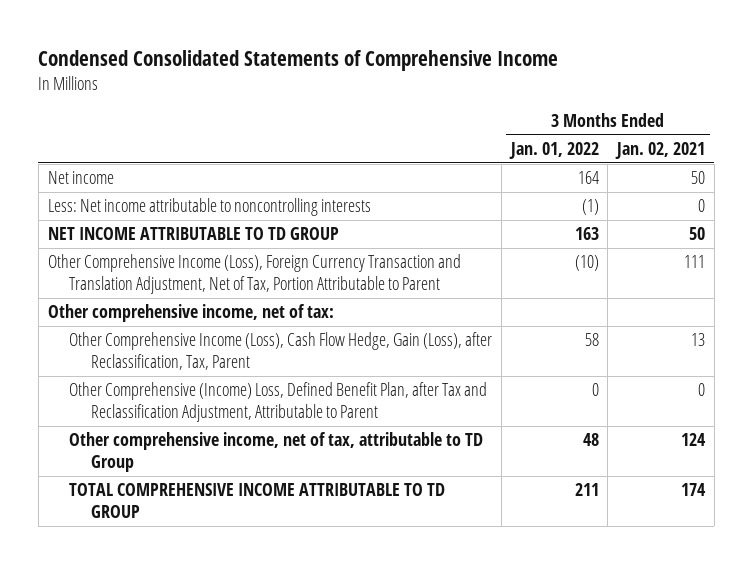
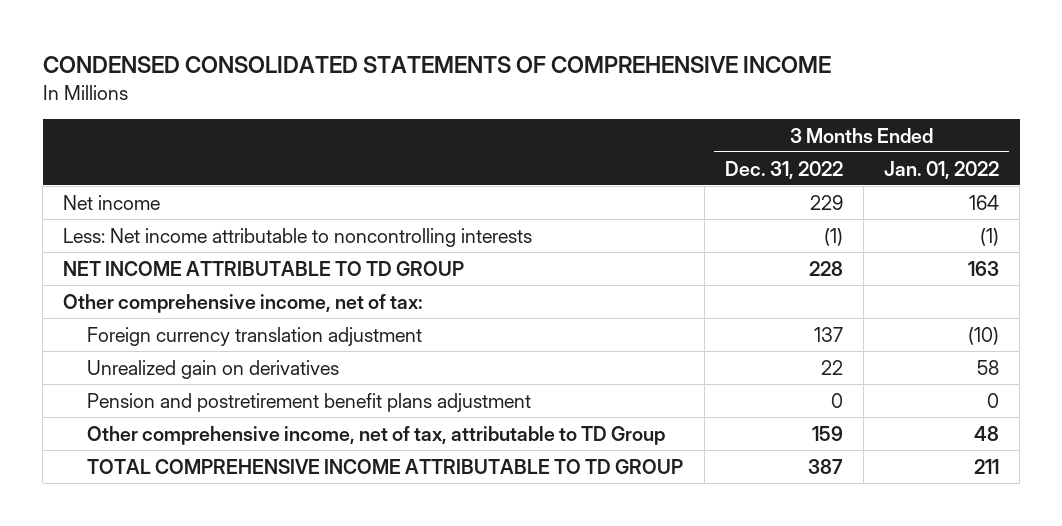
- Condensed Consolidated Statements of Comprehensive Income
+ CONDENSED CONSOLIDATED STATEMENTS OF COMPREHENSIVE INCOME
- | 3 Months Ended Jan. 01, 2022 | 3 Months Ended Jan. 02, 2021
+ | 3 Months Ended Dec. 31, 2022 | 3 Months Ended Jan. 01, 2022
- Other Comprehensive Income (Loss), Foreign Currency Transaction and Translation Adjustment, Net of Tax, Portion Attributable to Parent | (10) | 111
- Other Comprehensive Income (Loss), Cash Flow Hedge, Gain (Loss), after Reclassification, Tax, Parent | 58 | 13
- Other Comprehensive (Income) Loss, Defined Benefit Plan, after Tax and Reclassification Adjustment, Attributable to Parent | 0 | 0
+ Foreign currency translation adjustment | 137 | (10)
+ Unrealized gain on derivatives | 22 | 58
+ Pension and postretirement benefit plans adjustment | 0 | 0

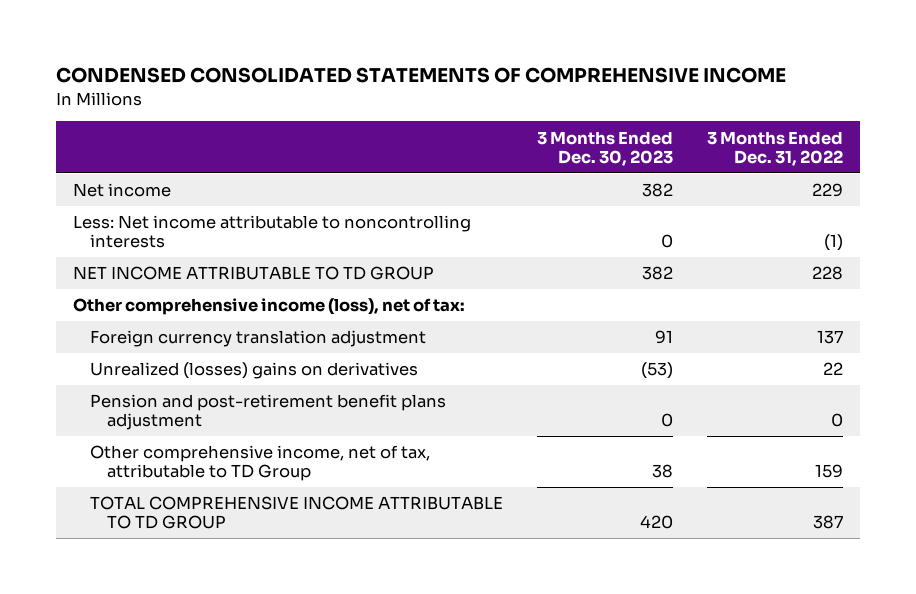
- | 3 Months Ended Dec. 31, 2022 | 3 Months Ended Jan. 01, 2022
+ | 3 Months Ended Dec. 30, 2023 | 3 Months Ended Dec. 31, 2022
- Other comprehensive income, net of tax:
+ Other comprehensive income (loss), net of tax:
- Unrealized gain on derivatives | 22 | 58
- Pension and postretirement benefit plans adjustment | 0 | 0
+ Unrealized (losses) gains on derivatives | (53) | 22
+ Pension and post-retirement benefit plans adjustment | 0 | 0

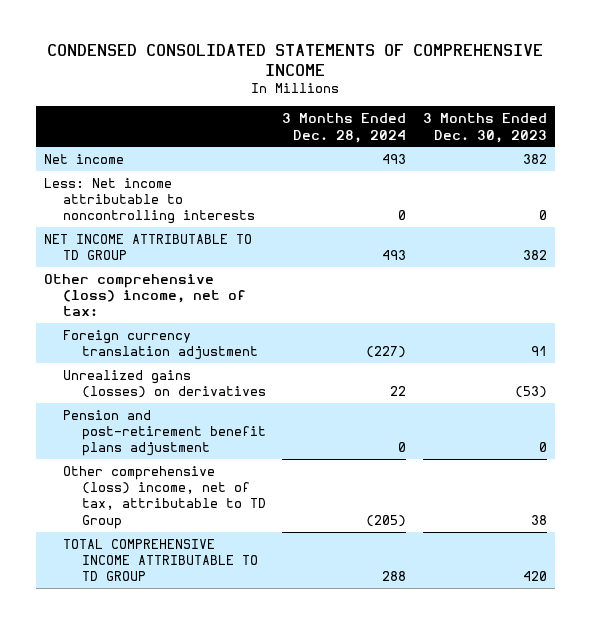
- | 3 Months Ended Dec. 30, 2023 | 3 Months Ended Dec. 31, 2022
+ | 3 Months Ended Dec. 28, 2024 | 3 Months Ended Dec. 30, 2023
- Other comprehensive income (loss), net of tax:
+ Other comprehensive (loss) income, net of tax:
- Unrealized (losses) gains on derivatives | (53) | 22
+ Unrealized gains (losses) on derivatives | 22 | (53)
- Other comprehensive income, net of tax, attributable to TD Group | 38 | 159
+ Other comprehensive (loss) income, net of tax, attributable to TD Group | (205) | 38

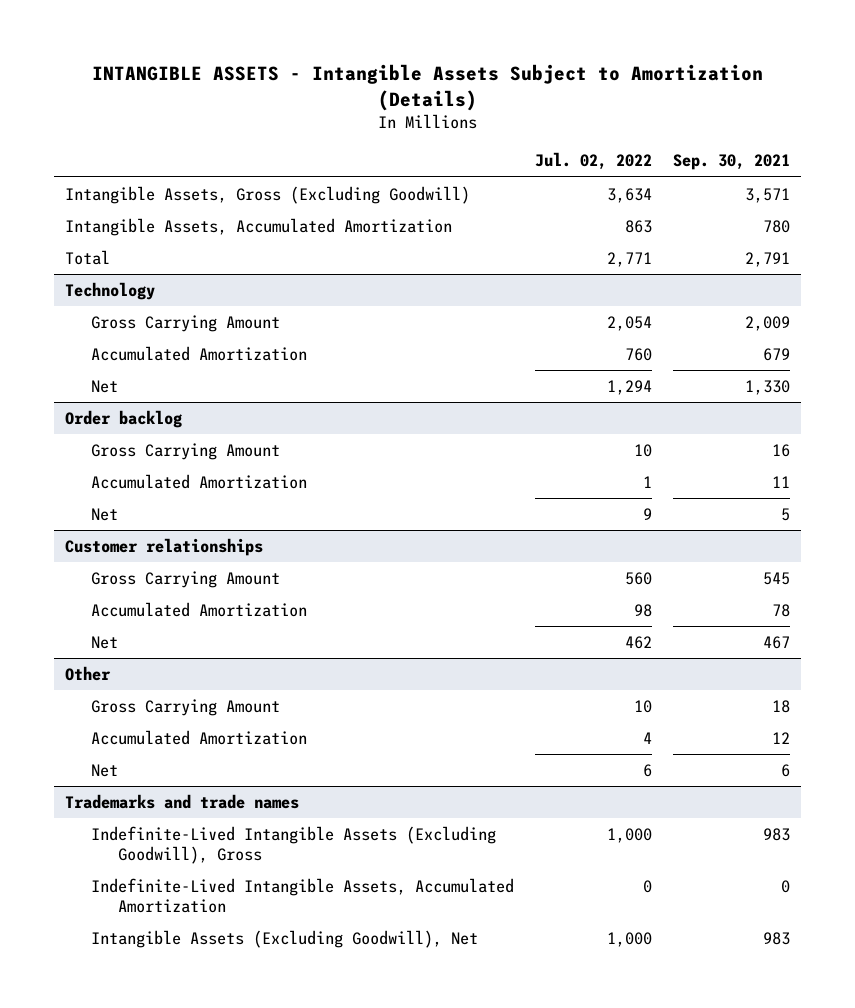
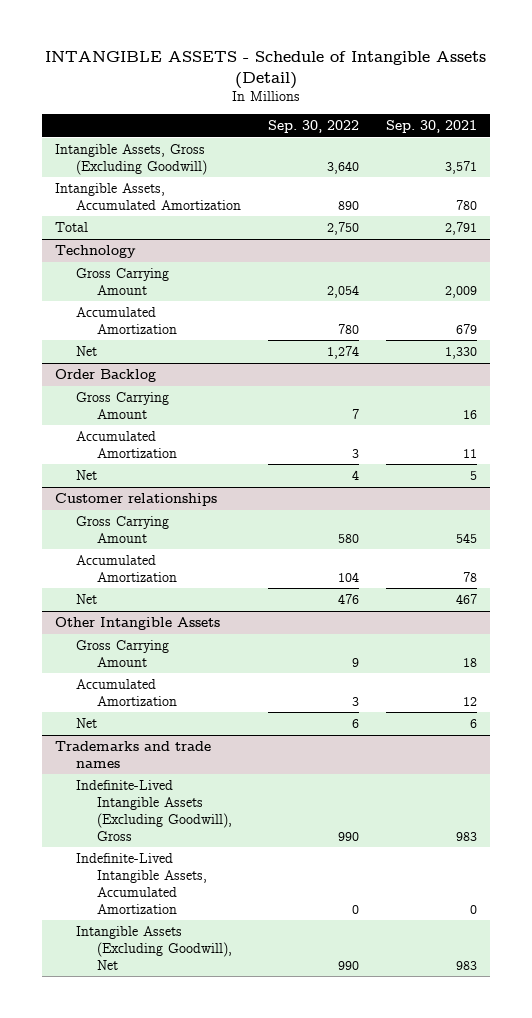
- INTANGIBLE ASSETS - Intangible Assets Subject to Amortization (Details)
+ INTANGIBLE ASSETS - Schedule of Intangible Assets (Detail)
- | Jul. 02, 2022 | Sep. 30, 2021
+ | Sep. 30, 2022 | Sep. 30, 2021
- Order backlog
+ Order Backlog
- Other
+ Other Intangible Assets

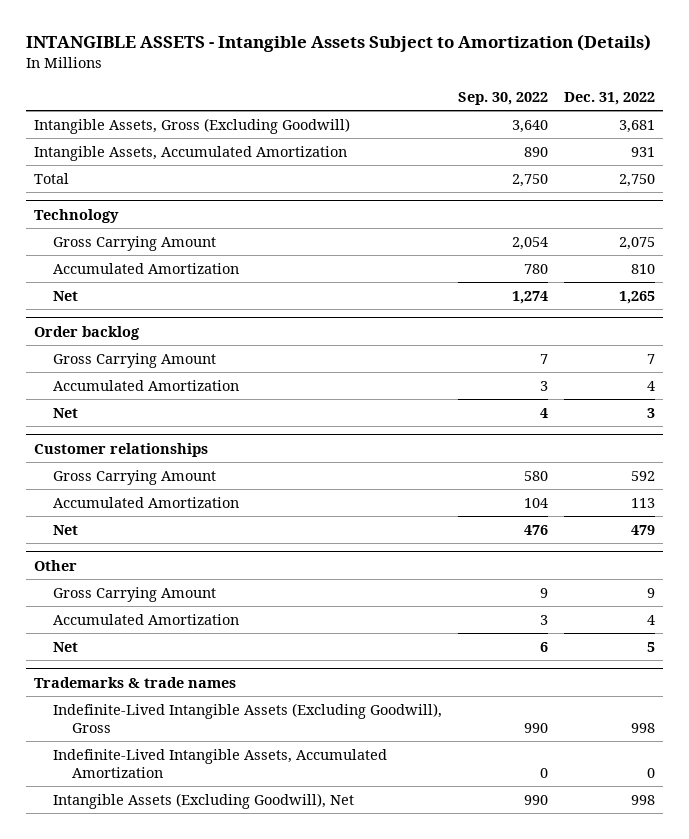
- INTANGIBLE ASSETS - Schedule of Intangible Assets (Detail)
+ INTANGIBLE ASSETS - Intangible Assets Subject to Amortization (Details)
- | Sep. 30, 2022 | Sep. 30, 2021
+ | Sep. 30, 2022 | Dec. 31, 2022
- Order Backlog
+ Order backlog
- Other Intangible Assets
+ Other
- Trademarks and trade names
+ Trademarks & trade names

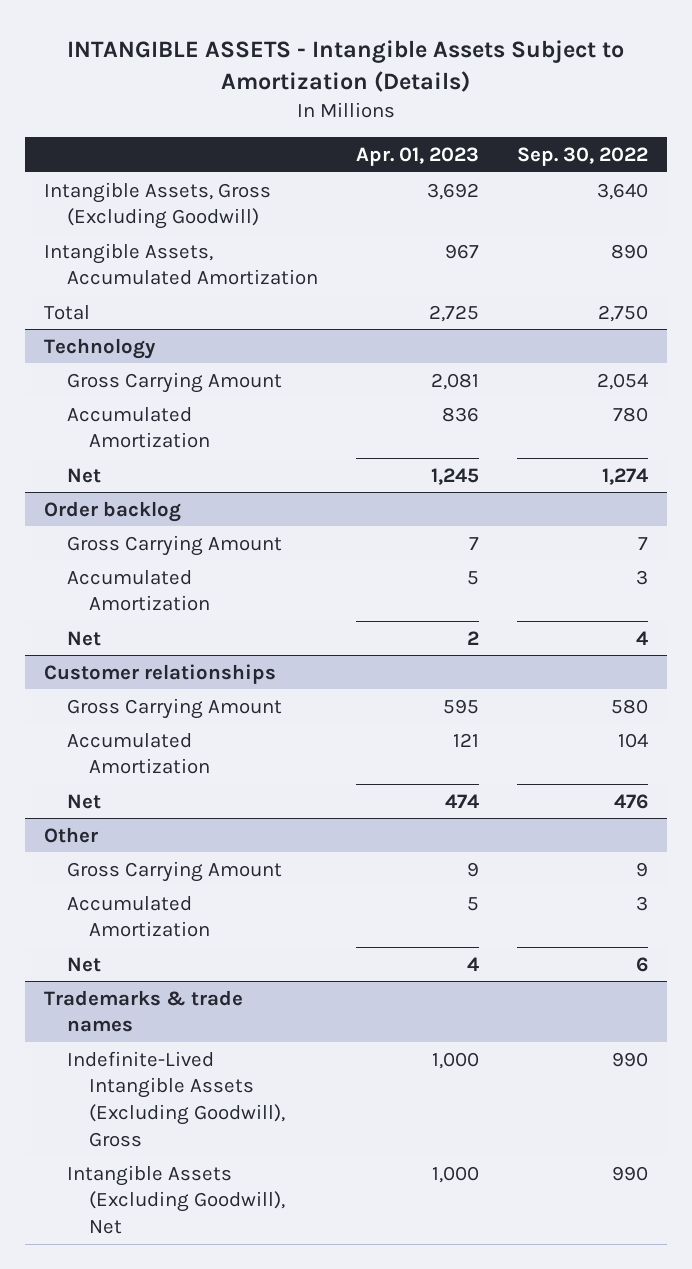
- | Sep. 30, 2022 | Dec. 31, 2022
+ | Apr. 01, 2023 | Sep. 30, 2022
@ Trademarks & trade names
- Indefinite-Lived Intangible Assets, Accumulated Amortization | 0 | 0

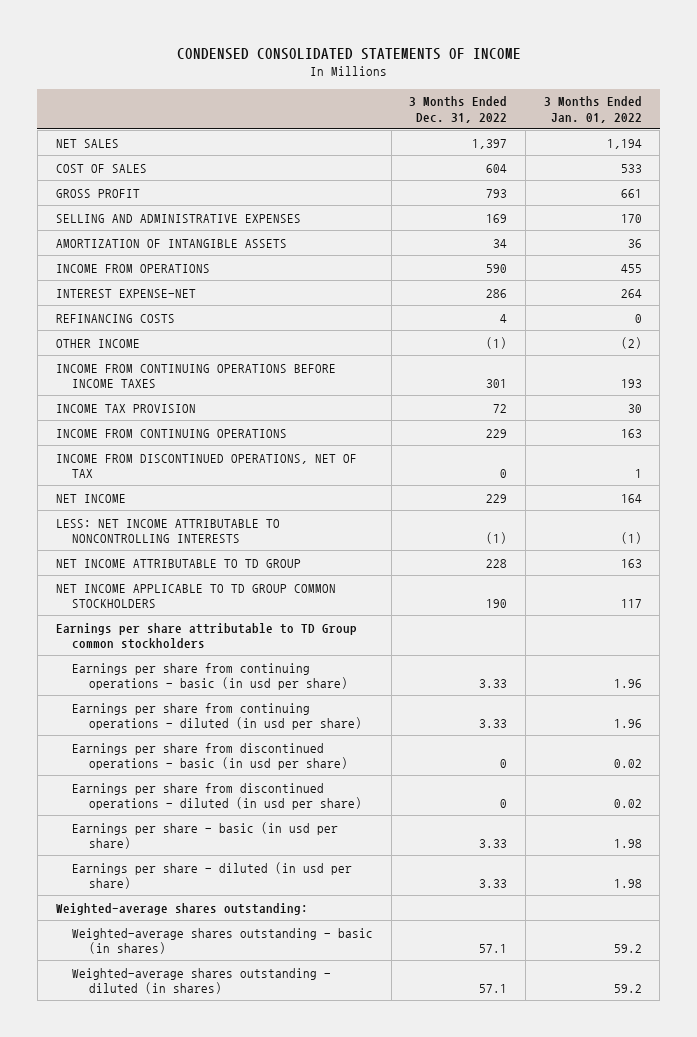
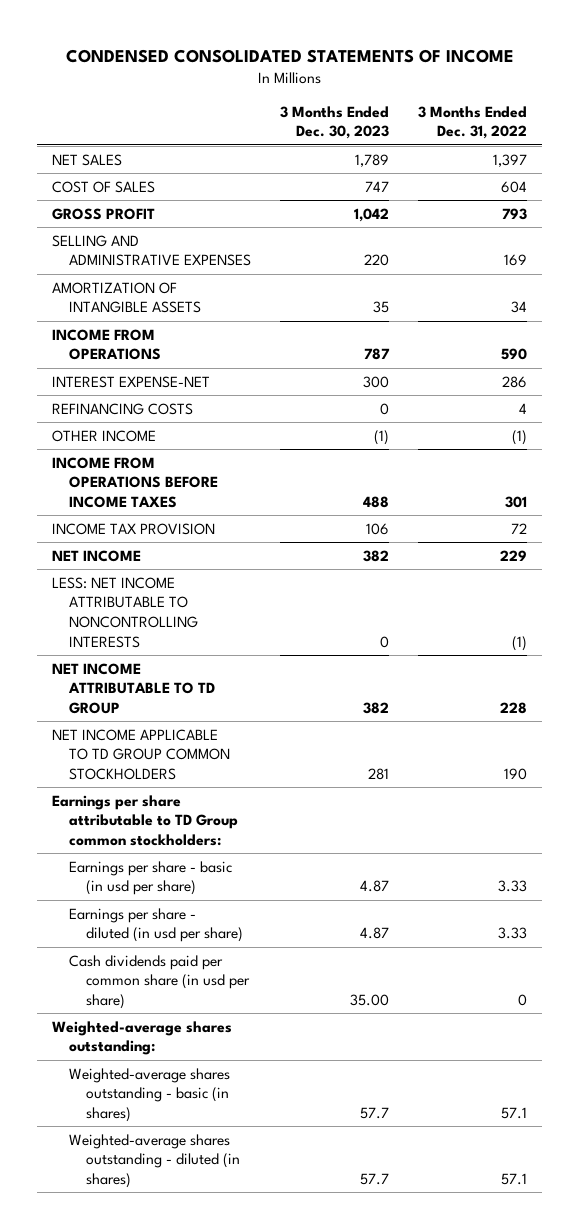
- | 3 Months Ended Dec. 31, 2022 | 3 Months Ended Jan. 01, 2022
+ | 3 Months Ended Dec. 30, 2023 | 3 Months Ended Dec. 31, 2022
- INCOME FROM CONTINUING OPERATIONS BEFORE INCOME TAXES | 301 | 193
+ INCOME FROM OPERATIONS BEFORE INCOME TAXES | 488 | 301
- INCOME FROM CONTINUING OPERATIONS | 229 | 163
- INCOME FROM DISCONTINUED OPERATIONS, NET OF TAX | 0 | 1
- Earnings per share attributable to TD Group common stockholders
- Earnings per share from continuing operations - basic (in usd per share) | 3.33 | 1.96
- Earnings per share from continuing operations - diluted (in usd per share) | 3.33 | 1.96
- Earnings per share from discontinued operations - basic (in usd per share) | 0 | 0.02
- Earnings per share from discontinued operations - diluted (in usd per share) | 0 | 0.02
+ Earnings per share attributable to TD Group common stockholders:
+ Cash dividends paid per common share (in usd per share) | 35.00 | 0

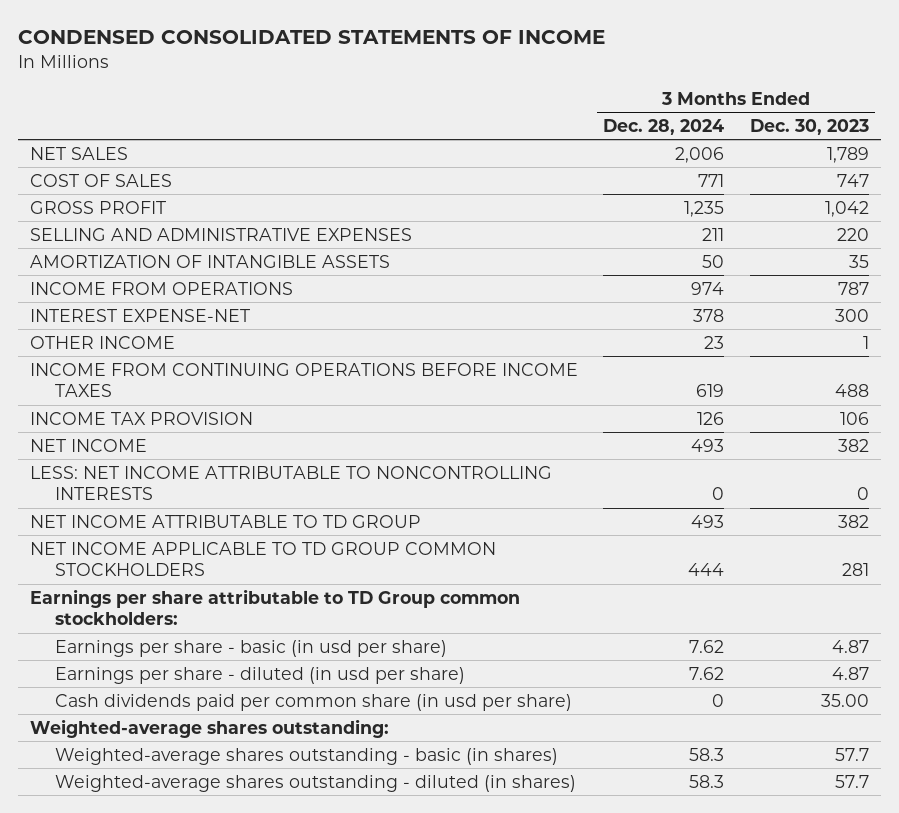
- | 3 Months Ended Dec. 30, 2023 | 3 Months Ended Dec. 31, 2022
+ | 3 Months Ended Dec. 28, 2024 | 3 Months Ended Dec. 30, 2023
- REFINANCING COSTS | 0 | 4
- OTHER INCOME | (1) | (1)
- INCOME FROM OPERATIONS BEFORE INCOME TAXES | 488 | 301
+ OTHER INCOME | 23 | 1
+ INCOME FROM CONTINUING OPERATIONS BEFORE INCOME TAXES | 619 | 488

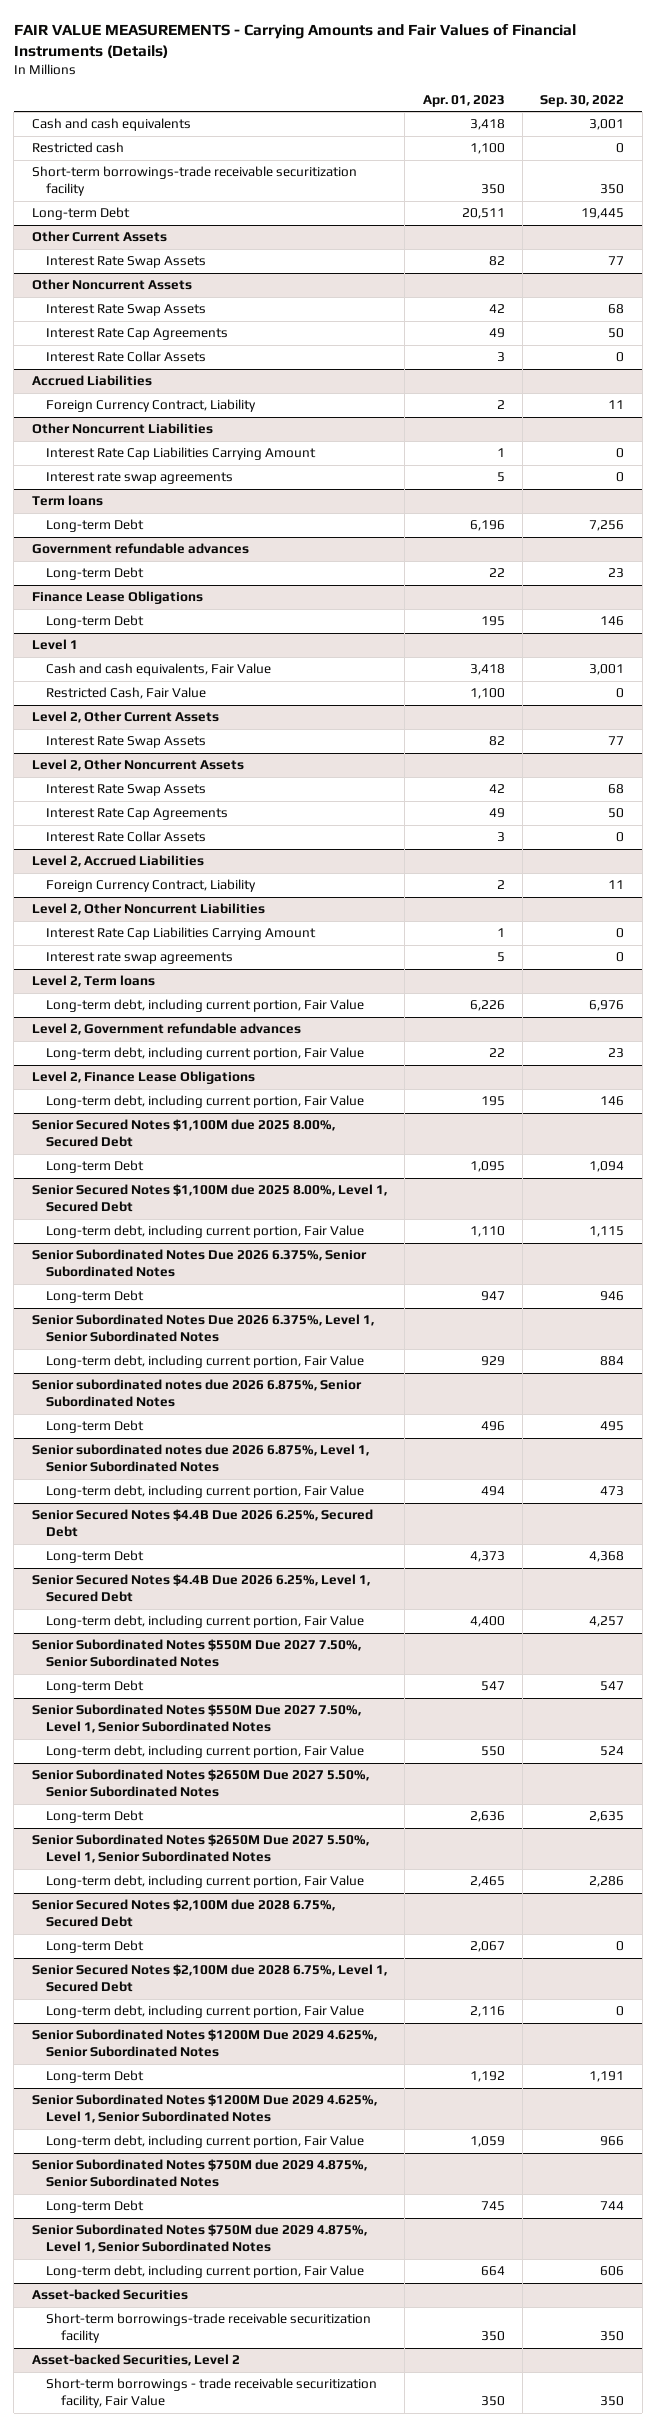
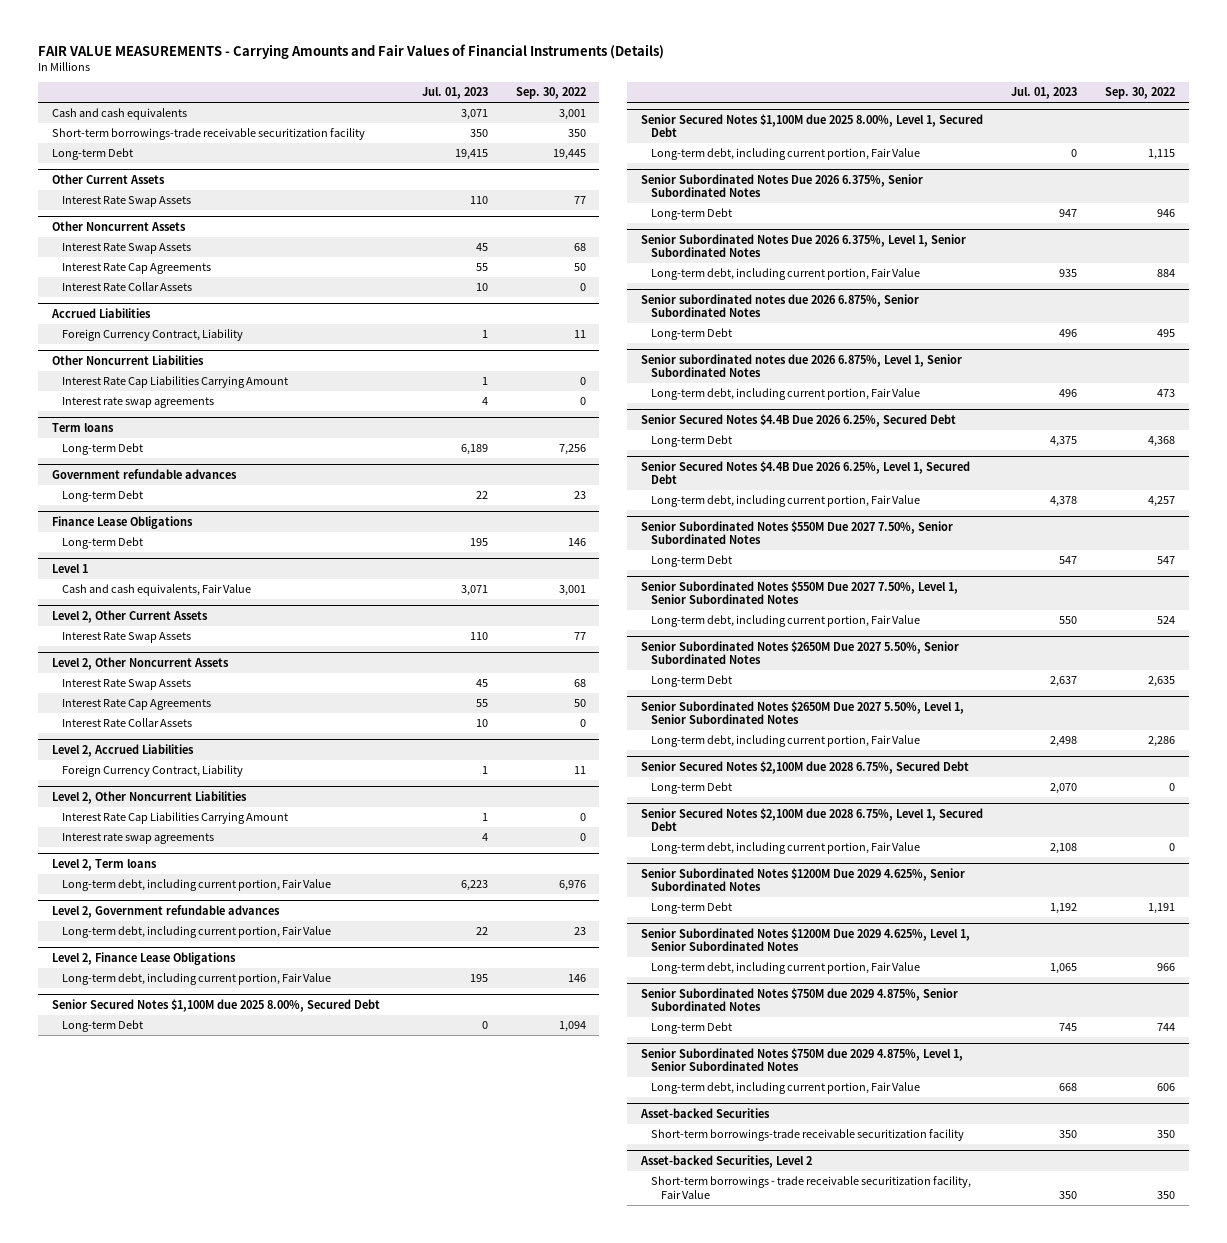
- | Apr. 01, 2023 | Sep. 30, 2022
+ | Jul. 01, 2023 | Sep. 30, 2022
- Restricted cash | 1,100 | 0
@ Level 1
- Restricted Cash, Fair Value | 1,100 | 0

